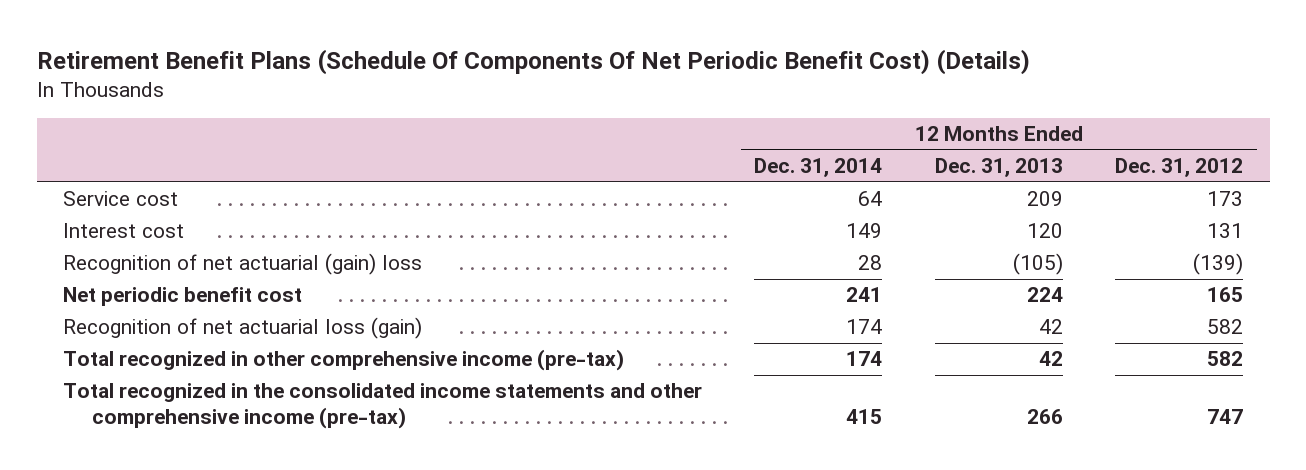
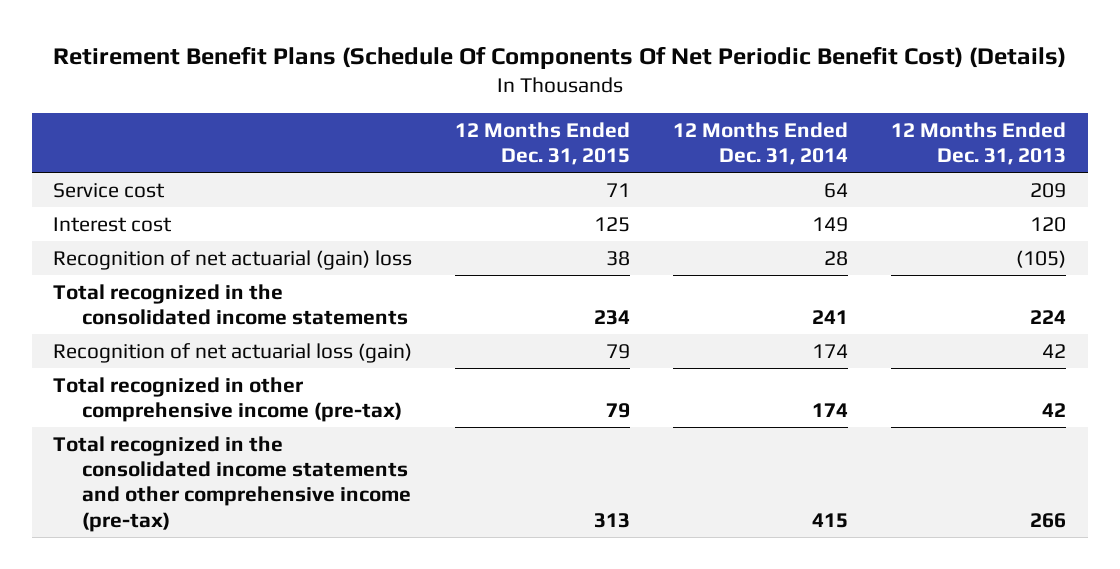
- | 12 Months Ended Dec. 31, 2014 | 12 Months Ended Dec. 31, 2013 | 12 Months Ended Dec. 31, 2012
+ | 12 Months Ended Dec. 31, 2015 | 12 Months Ended Dec. 31, 2014 | 12 Months Ended Dec. 31, 2013
- Net periodic benefit cost | 241 | 224 | 165
+ Total recognized in the consolidated income statements | 234 | 241 | 224

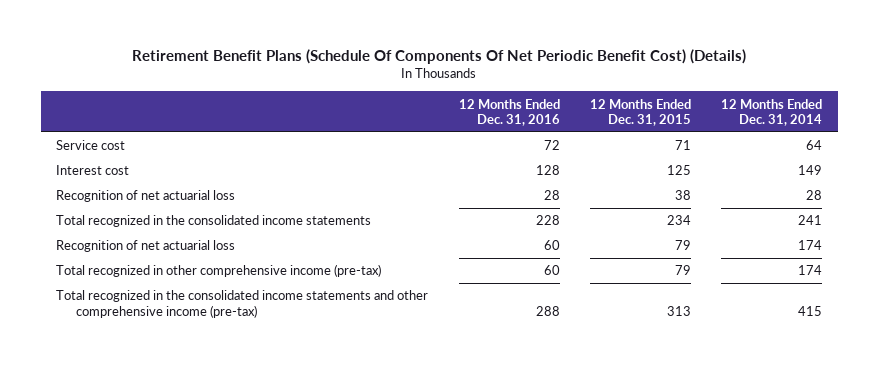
- | 12 Months Ended Dec. 31, 2015 | 12 Months Ended Dec. 31, 2014 | 12 Months Ended Dec. 31, 2013
+ | 12 Months Ended Dec. 31, 2016 | 12 Months Ended Dec. 31, 2015 | 12 Months Ended Dec. 31, 2014
- Recognition of net actuarial (gain) loss | 38 | 28 | (105)
+ Recognition of net actuarial loss | 28 | 38 | 28
- Recognition of net actuarial loss (gain) | 79 | 174 | 42
+ Recognition of net actuarial loss | 60 | 79 | 174

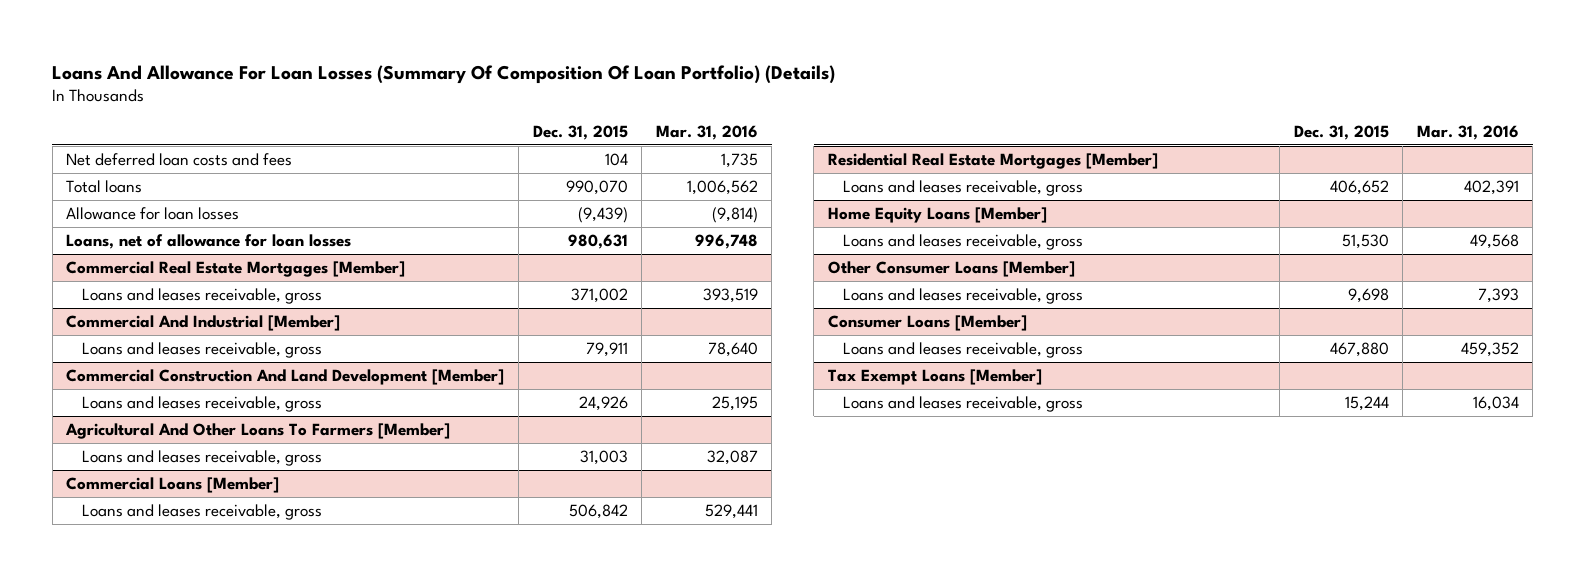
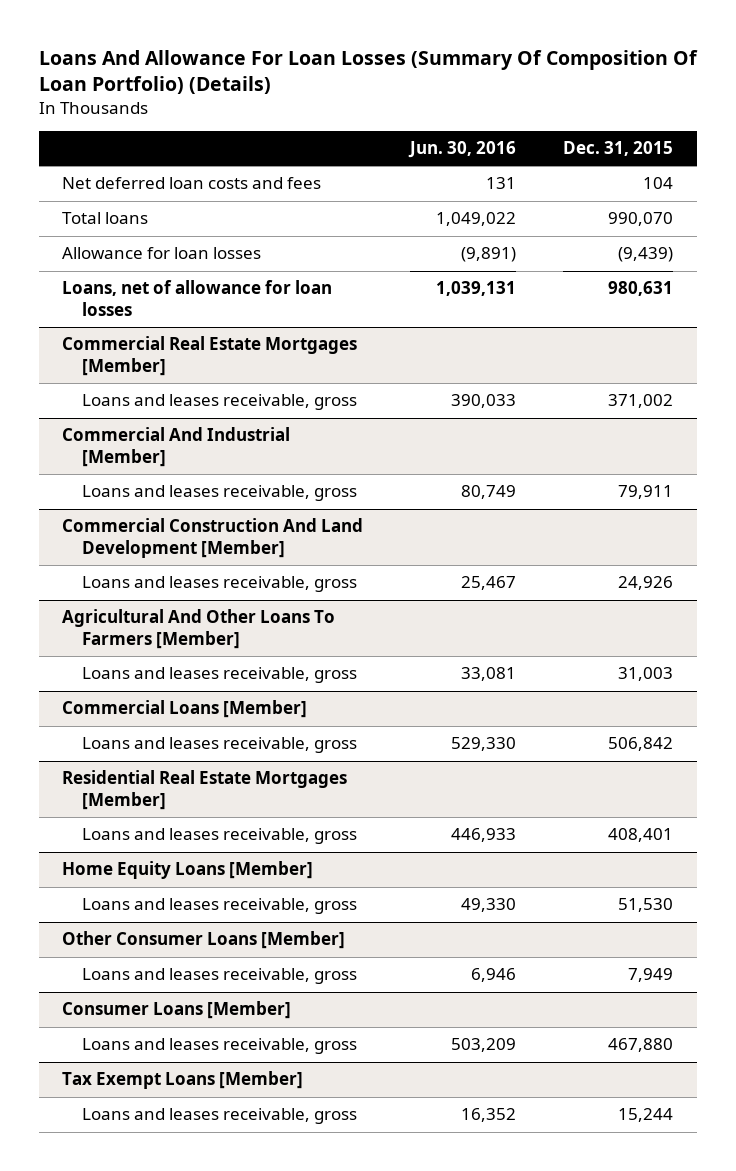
- | Dec. 31, 2015 | Mar. 31, 2016
+ | Jun. 30, 2016 | Dec. 31, 2015
@ Residential Real Estate Mortgages [Member]
- Loans and leases receivable, gross | 406,652 | 402,391
+ Loans and leases receivable, gross | 446,933 | 408,401
@ Other Consumer Loans [Member]
- Loans and leases receivable, gross | 9,698 | 7,393
+ Loans and leases receivable, gross | 6,946 | 7,949

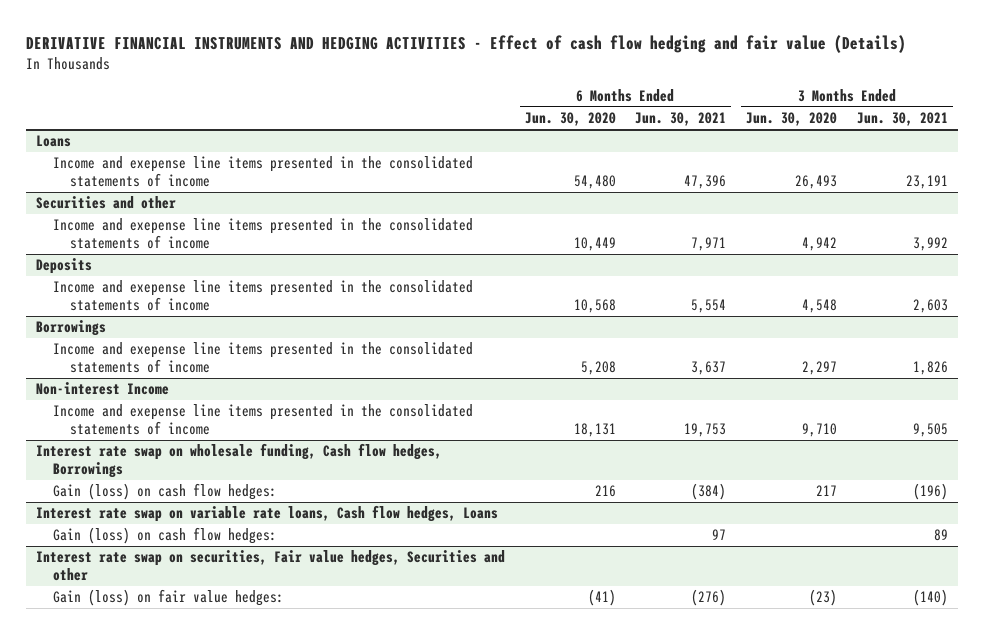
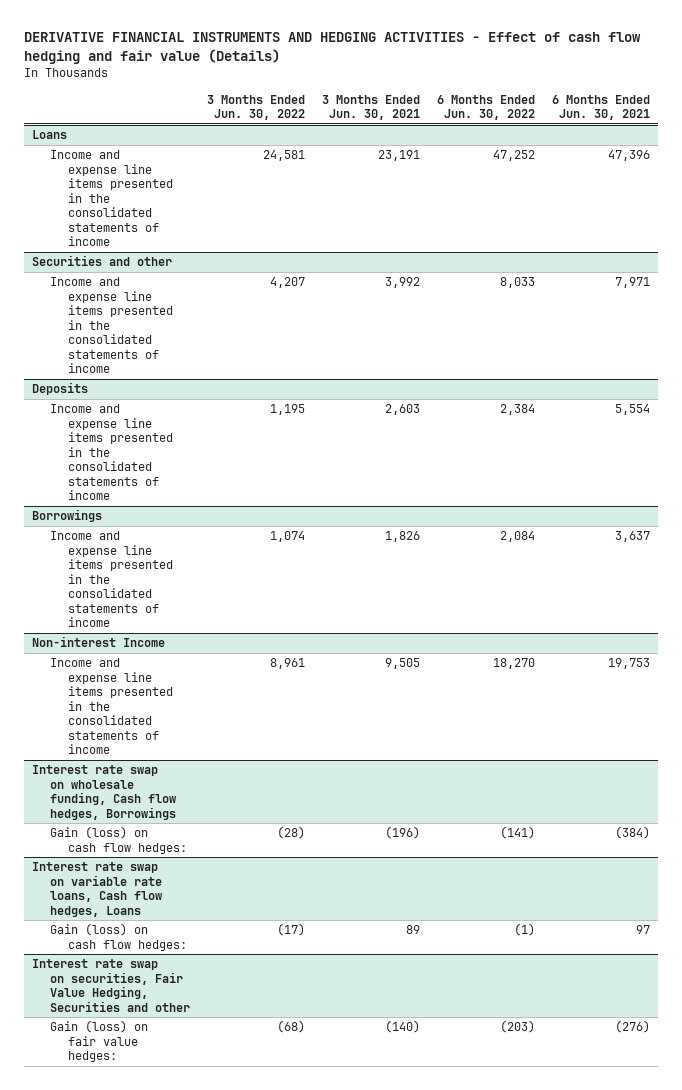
- | 6 Months Ended Jun. 30, 2020 | 6 Months Ended Jun. 30, 2021 | 3 Months Ended Jun. 30, 2020 | 3 Months Ended Jun. 30, 2021
+ | 3 Months Ended Jun. 30, 2022 | 3 Months Ended Jun. 30, 2021 | 6 Months Ended Jun. 30, 2022 | 6 Months Ended Jun. 30, 2021
@ Loans
- Income and exepense line items presented in the consolidated statements of income | 54,480 | 47,396 | 26,493 | 23,191
+ Income and expense line items presented in the consolidated statements of income | 24,581 | 23,191 | 47,252 | 47,396
@ Securities and other
- Income and exepense line items presented in the consolidated statements of income | 10,449 | 7,971 | 4,942 | 3,992
+ Income and expense line items presented in the consolidated statements of income | 4,207 | 3,992 | 8,033 | 7,971
@ Deposits
- Income and exepense line items presented in the consolidated statements of income | 10,568 | 5,554 | 4,548 | 2,603
+ Income and expense line items presented in the consolidated statements of income | 1,195 | 2,603 | 2,384 | 5,554
@ Borrowings
- Income and exepense line items presented in the consolidated statements of income | 5,208 | 3,637 | 2,297 | 1,826
+ Income and expense line items presented in the consolidated statements of income | 1,074 | 1,826 | 2,084 | 3,637
@ Non-interest Income
- Income and exepense line items presented in the consolidated statements of income | 18,131 | 19,753 | 9,710 | 9,505
+ Income and expense line items presented in the consolidated statements of income | 8,961 | 9,505 | 18,270 | 19,753
- Interest rate swap on securities, Fair value hedges, Securities and other
+ Interest rate swap on securities, Fair Value Hedging, Securities and other

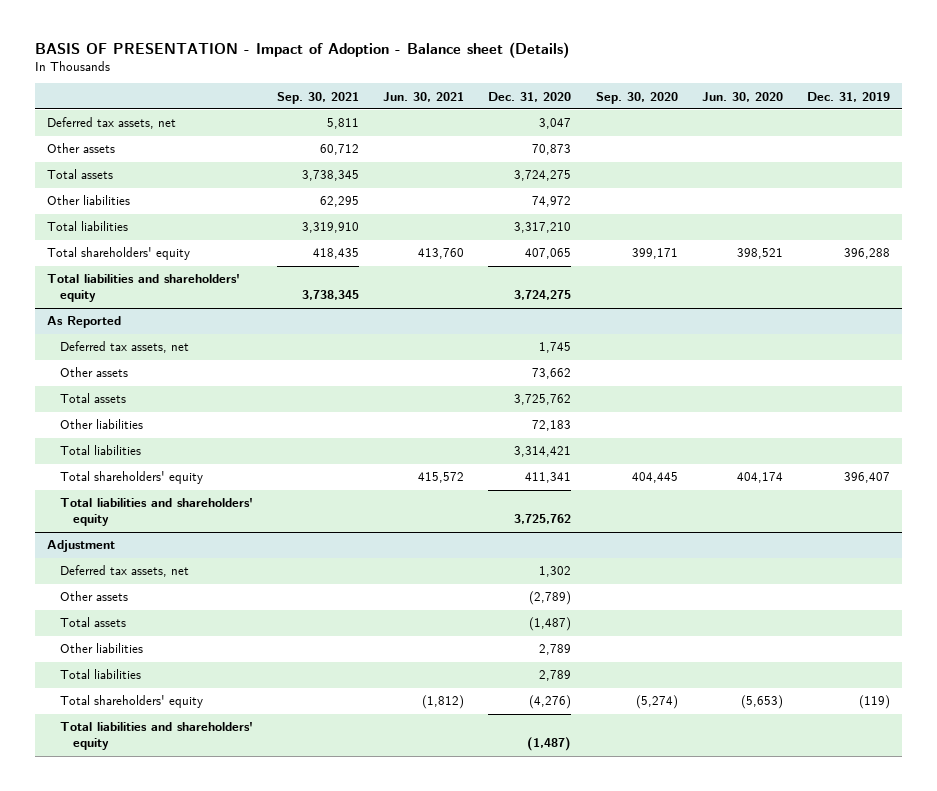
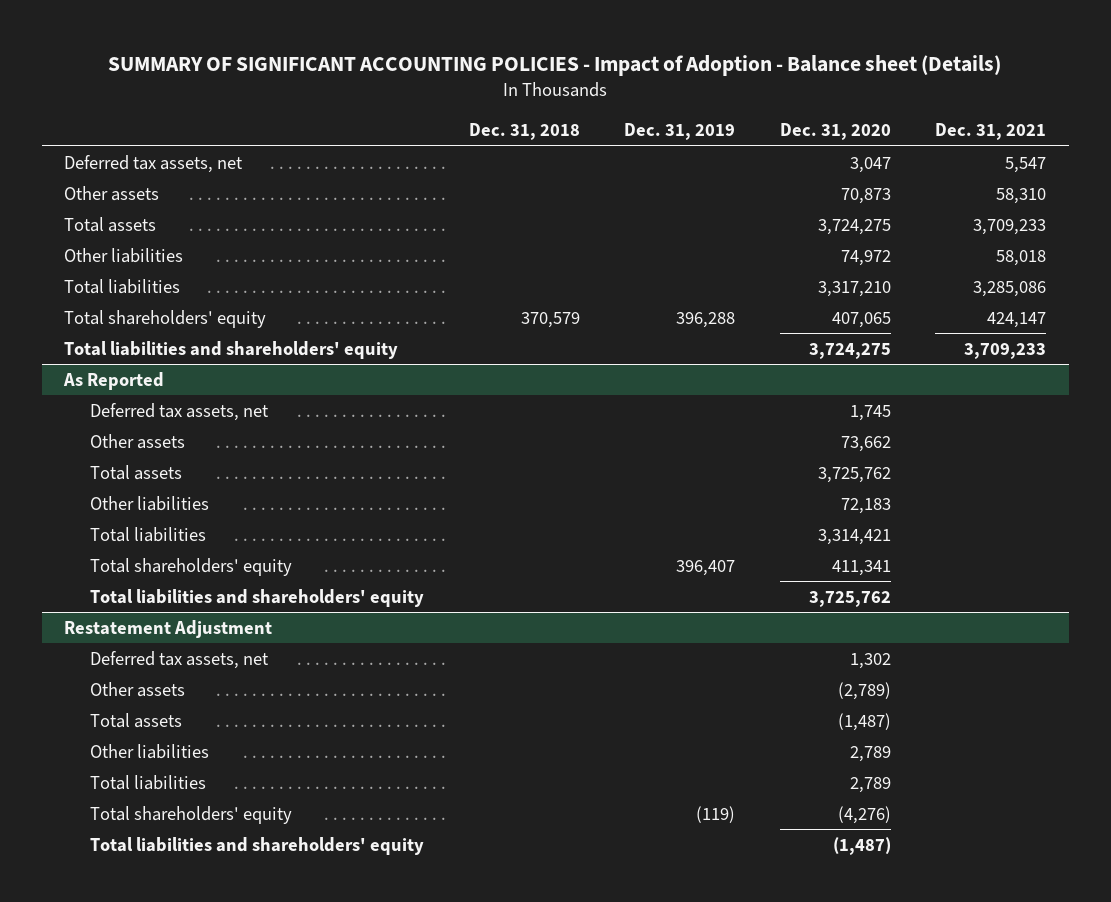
- BASIS OF PRESENTATION - Impact of Adoption - Balance sheet (Details)
+ SUMMARY OF SIGNIFICANT ACCOUNTING POLICIES - Impact of Adoption - Balance sheet (Details)
- | Sep. 30, 2021 | Jun. 30, 2021 | Dec. 31, 2020 | Sep. 30, 2020 | Jun. 30, 2020 | Dec. 31, 2019
+ | Dec. 31, 2018 | Dec. 31, 2019 | Dec. 31, 2020 | Dec. 31, 2021
- Adjustment
+ Restatement Adjustment

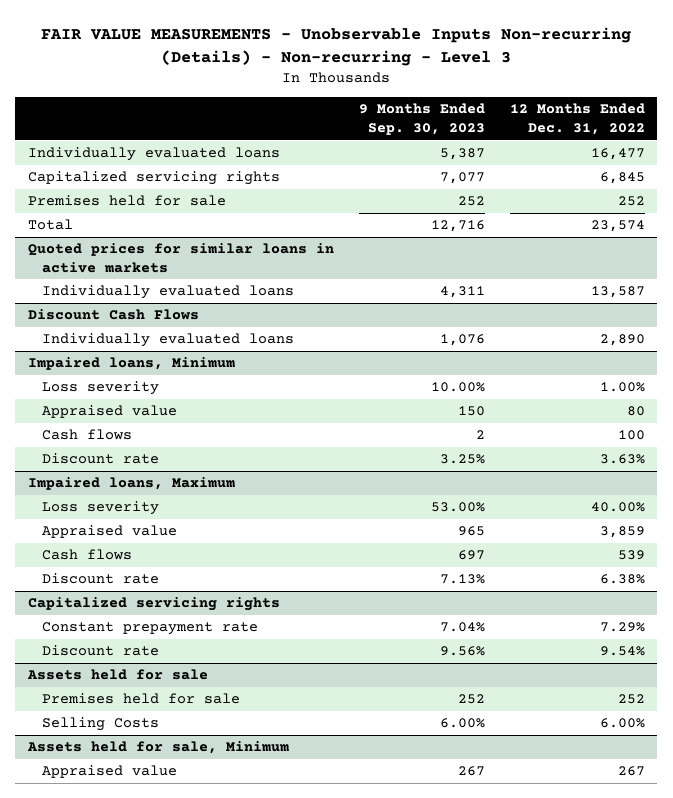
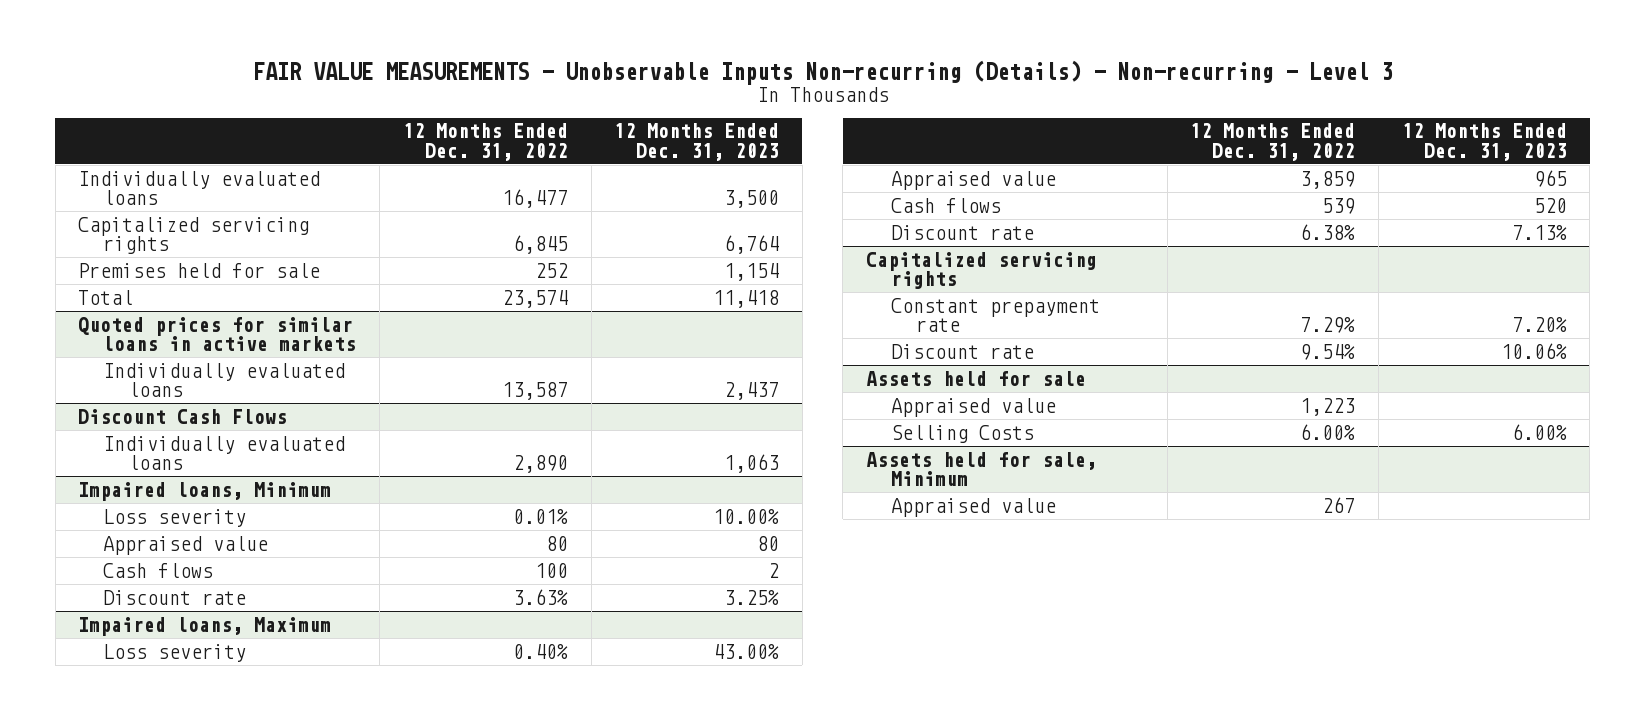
- | 9 Months Ended Sep. 30, 2023 | 12 Months Ended Dec. 31, 2022
+ | 12 Months Ended Dec. 31, 2022 | 12 Months Ended Dec. 31, 2023
@ Impaired loans, Minimum
- Loss severity | 10.00% | 1.00%
+ Loss severity | 0.01% | 10.00%
@ Impaired loans, Maximum
- Loss severity | 53.00% | 40.00%
+ Loss severity | 0.40% | 43.00%
@ Assets held for sale
- Premises held for sale | 252 | 252
+ Appraised value | 1,223 |

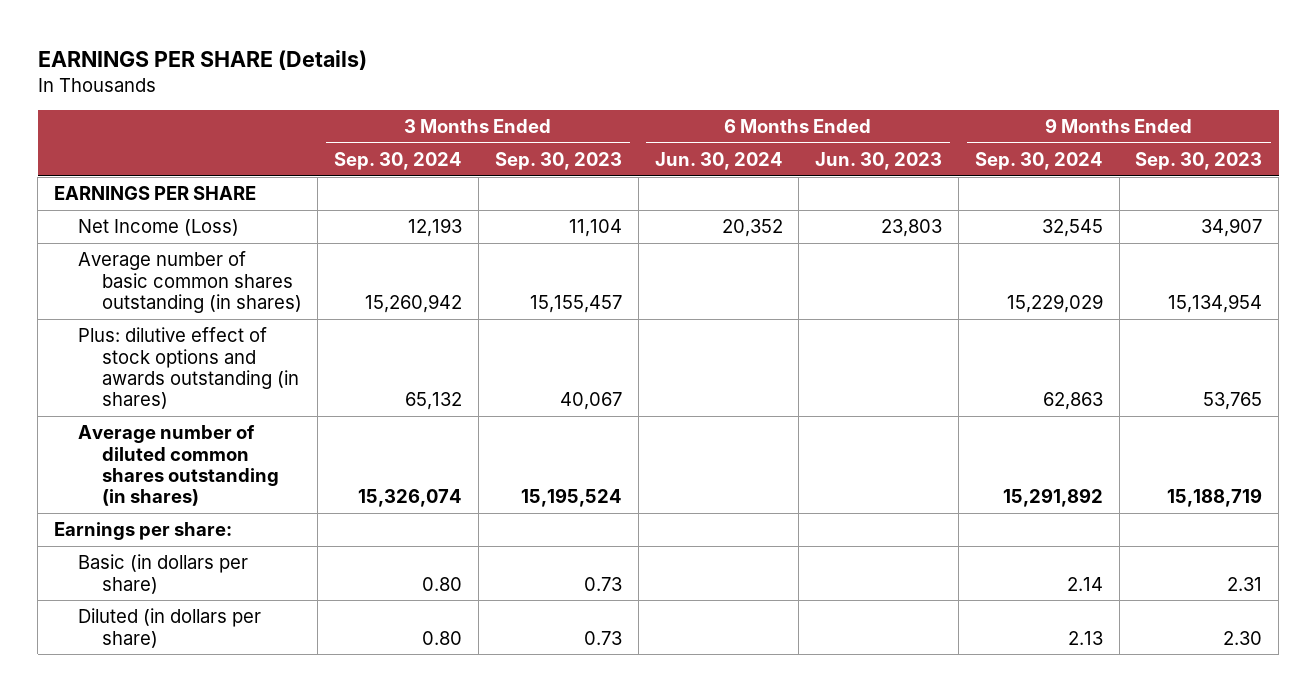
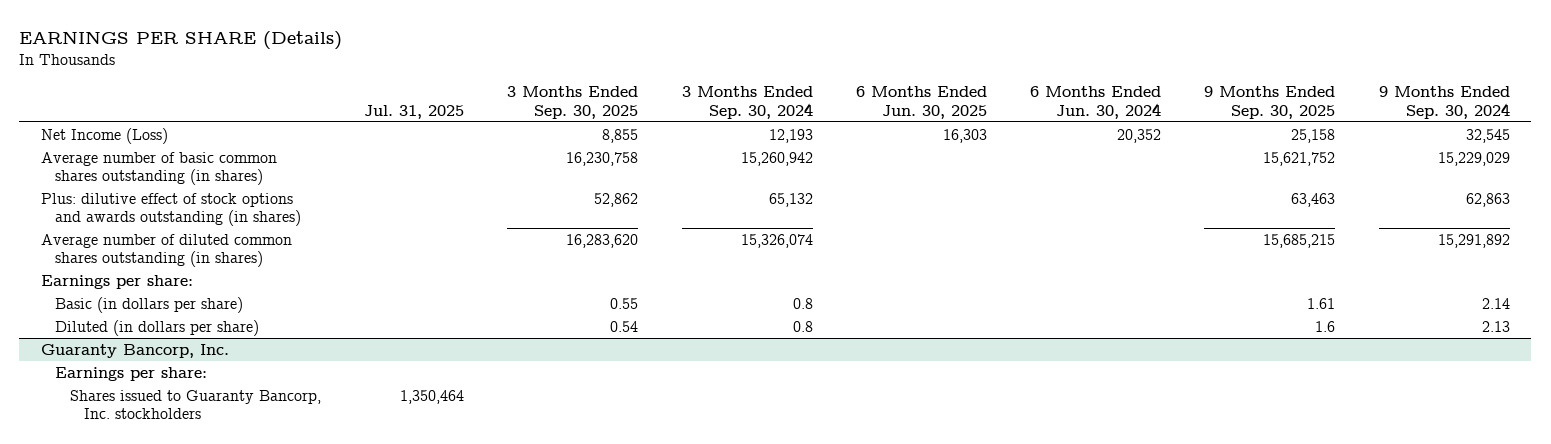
- | 3 Months Ended Sep. 30, 2024 | 3 Months Ended Sep. 30, 2023 | 6 Months Ended Jun. 30, 2024 | 6 Months Ended Jun. 30, 2023 | 9 Months Ended Sep. 30, 2024 | 9 Months Ended Sep. 30, 2023
+ | Jul. 31, 2025 | 3 Months Ended Sep. 30, 2025 | 3 Months Ended Sep. 30, 2024 | 6 Months Ended Jun. 30, 2025 | 6 Months Ended Jun. 30, 2024 | 9 Months Ended Sep. 30, 2025 | 9 Months Ended Sep. 30, 2024
- EARNINGS PER SHARE
- Basic (in dollars per share) | 0.80 | 0.73 | | | 2.14 | 2.31
- Diluted (in dollars per share) | 0.80 | 0.73 | | | 2.13 | 2.30
+ Basic (in dollars per share) | | 0.55 | 0.8 | | | 1.61 | 2.14
+ Diluted (in dollars per share) | | 0.54 | 0.8 | | | 1.6 | 2.13
+ Guaranty Bancorp, Inc.
+ Earnings per share:
+ Shares issued to Guaranty Bancorp, Inc. stockholders | 1,350,464 | | | | | |

